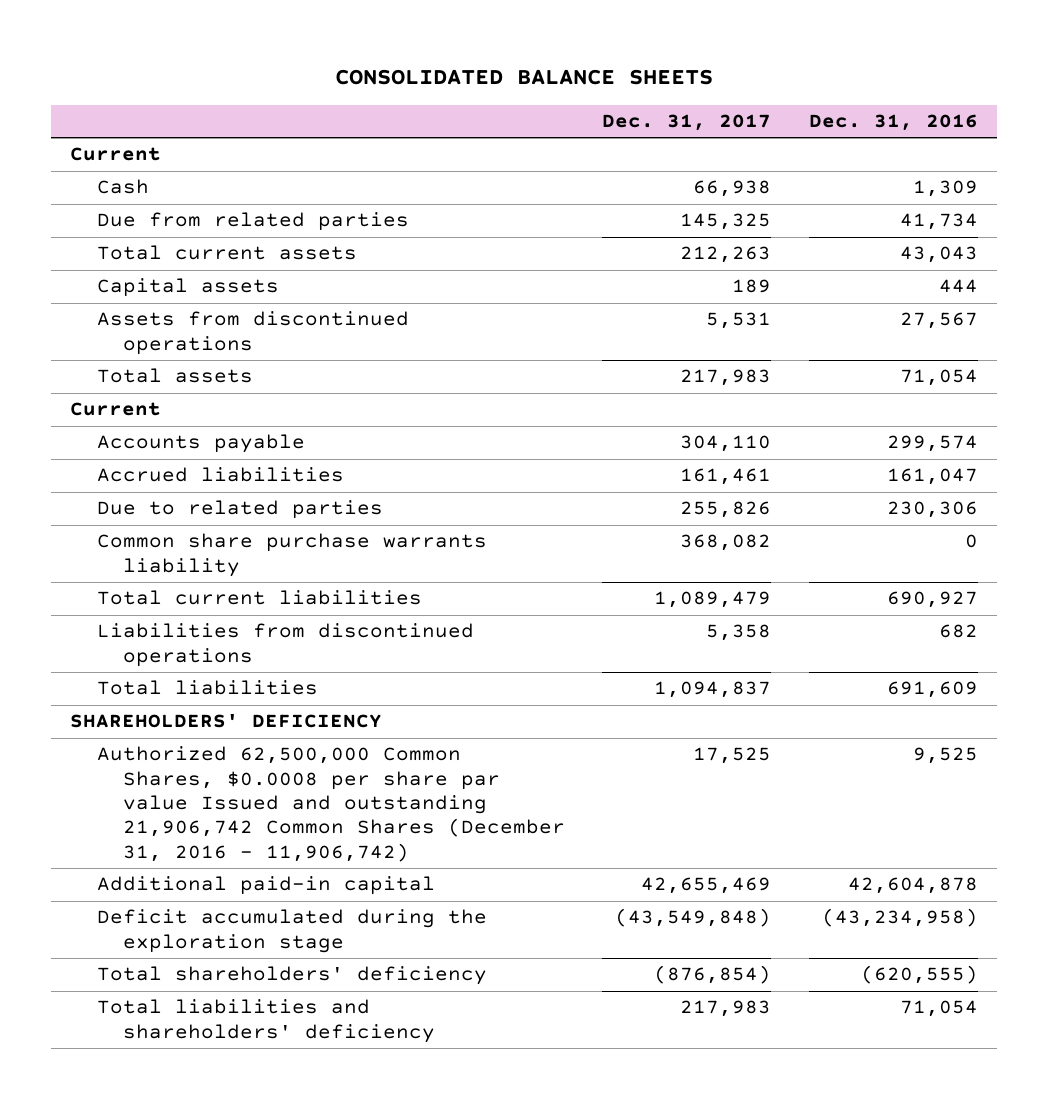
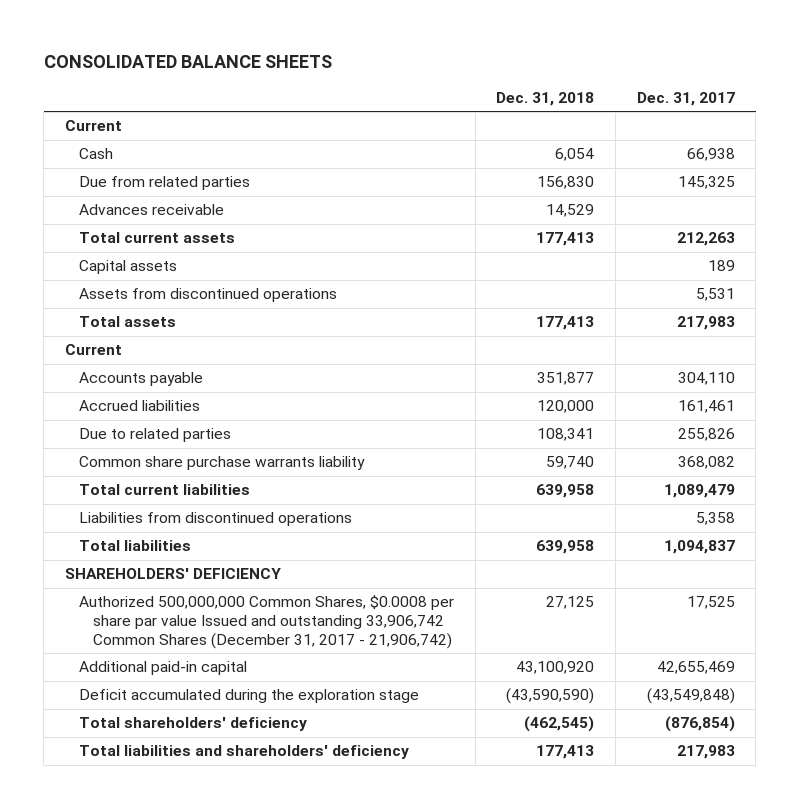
- | Dec. 31, 2017 | Dec. 31, 2016
+ | Dec. 31, 2018 | Dec. 31, 2017
+ Advances receivable | 14,529 |
- Authorized 62,500,000 Common Shares, $0.0008 per share par value Issued and outstanding 21,906,742 Common Shares (December 31, 2016 - 11,906,742) | 17,525 | 9,525
+ Authorized 500,000,000 Common Shares, $0.0008 per share par value Issued and outstanding 33,906,742 Common Shares (December 31, 2017 - 21,906,742) | 27,125 | 17,525

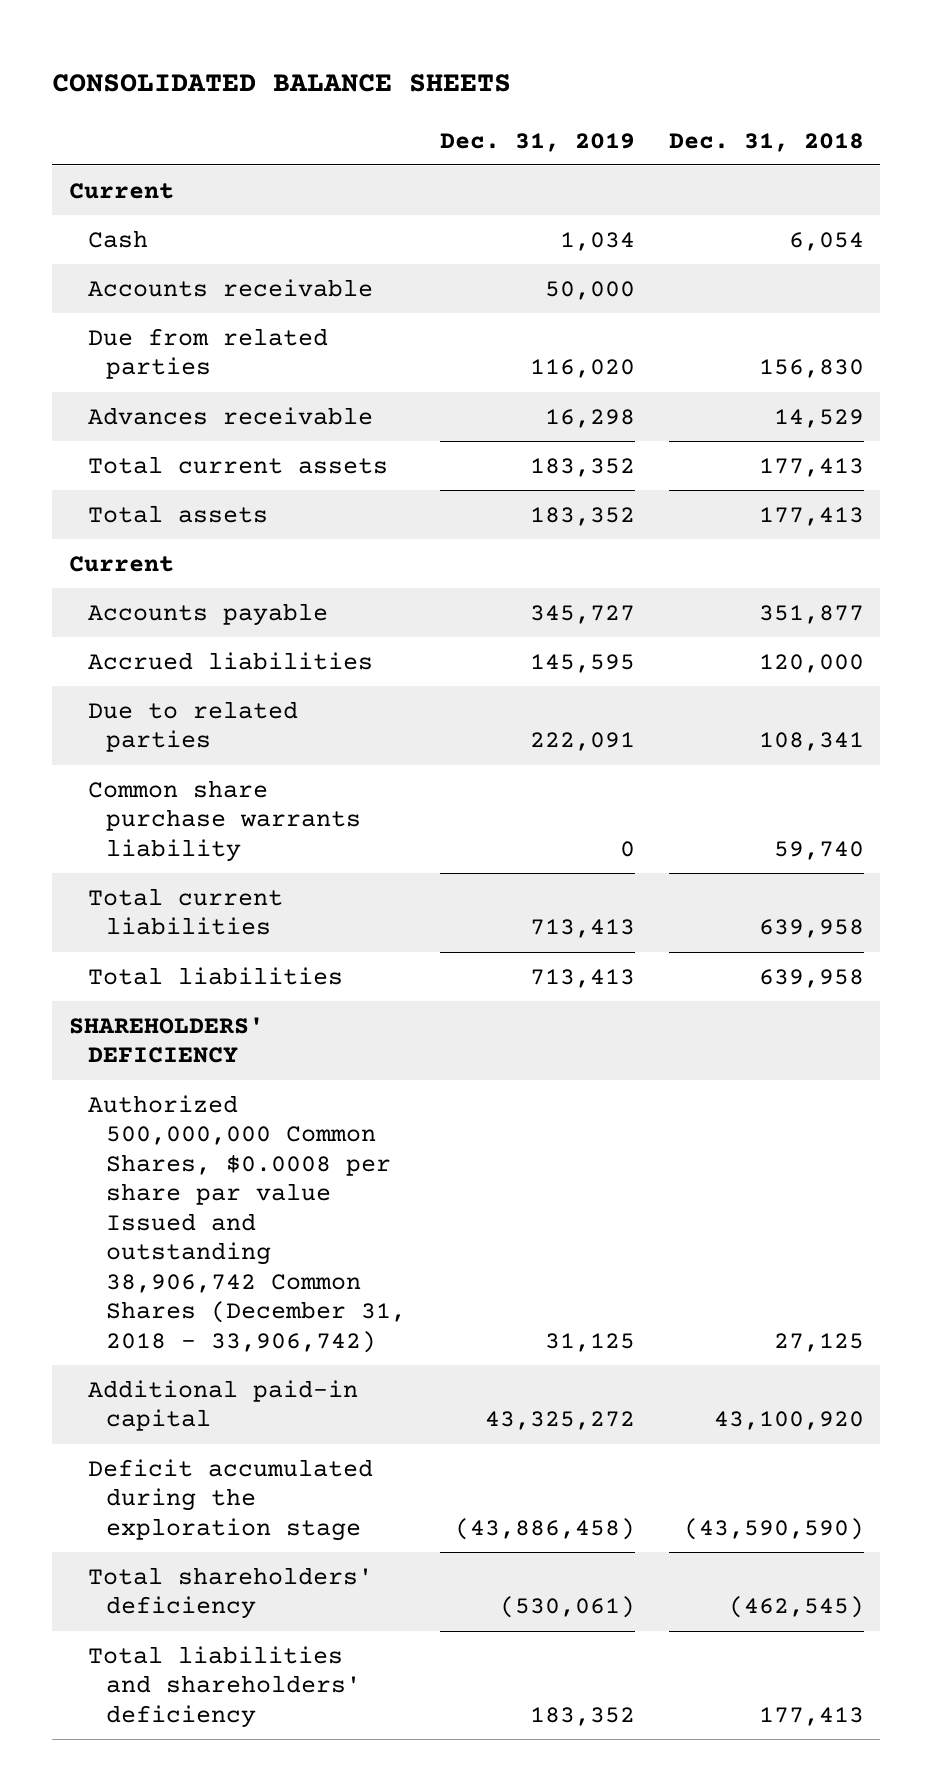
- | Dec. 31, 2018 | Dec. 31, 2017
+ | Dec. 31, 2019 | Dec. 31, 2018
+ Accounts receivable | 50,000 |
- Capital assets | | 189
- Assets from discontinued operations | | 5,531
- Liabilities from discontinued operations | | 5,358
- Authorized 500,000,000 Common Shares, $0.0008 per share par value Issued and outstanding 33,906,742 Common Shares (December 31, 2017 - 21,906,742) | 27,125 | 17,525
+ Authorized 500,000,000 Common Shares, $0.0008 per share par value Issued and outstanding 38,906,742 Common Shares (December 31, 2018 - 33,906,742) | 31,125 | 27,125

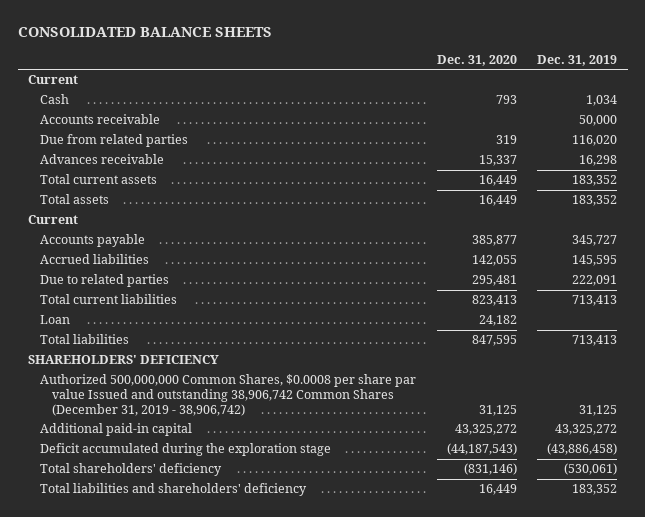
- | Dec. 31, 2019 | Dec. 31, 2018
+ | Dec. 31, 2020 | Dec. 31, 2019
- Common share purchase warrants liability | 0 | 59,740
+ Loan | 24,182 |
- Authorized 500,000,000 Common Shares, $0.0008 per share par value Issued and outstanding 38,906,742 Common Shares (December 31, 2018 - 33,906,742) | 31,125 | 27,125
+ Authorized 500,000,000 Common Shares, $0.0008 per share par value Issued and outstanding 38,906,742 Common Shares (December 31, 2019 - 38,906,742) | 31,125 | 31,125

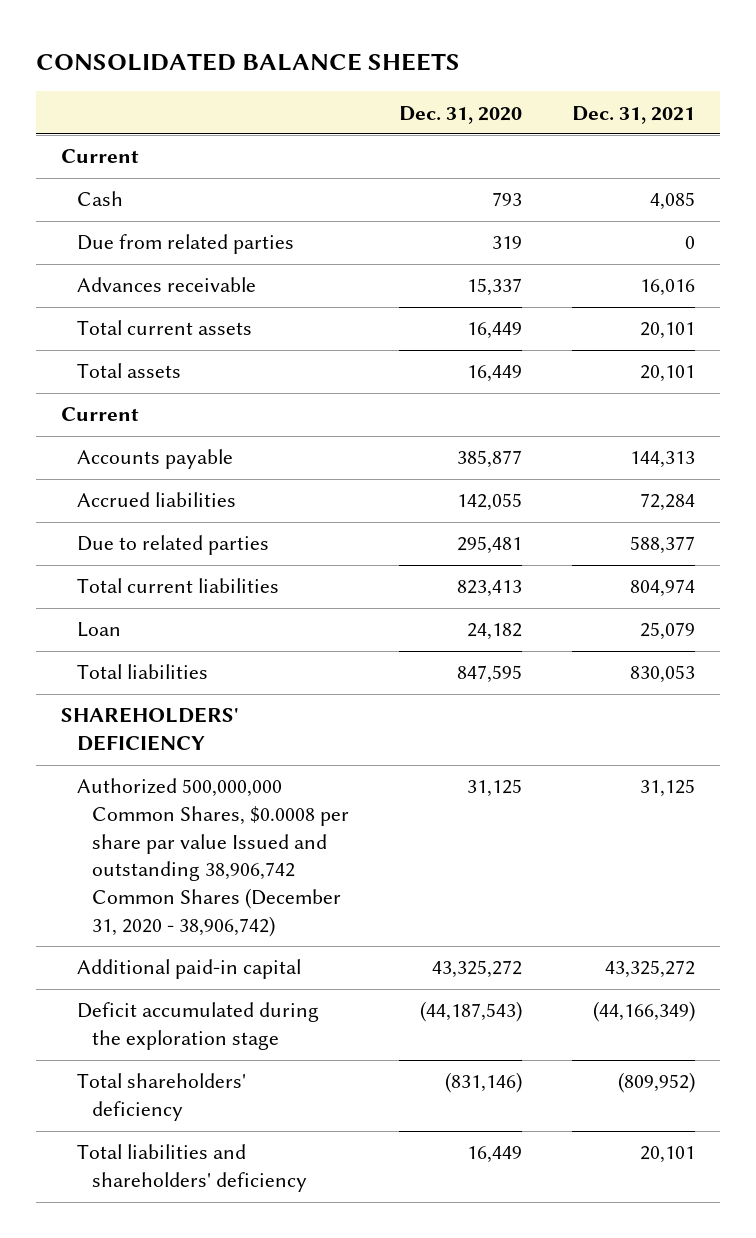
- | Dec. 31, 2020 | Dec. 31, 2019
+ | Dec. 31, 2020 | Dec. 31, 2021
- Accounts receivable | | 50,000
- Authorized 500,000,000 Common Shares, $0.0008 per share par value Issued and outstanding 38,906,742 Common Shares (December 31, 2019 - 38,906,742) | 31,125 | 31,125
+ Authorized 500,000,000 Common Shares, $0.0008 per share par value Issued and outstanding 38,906,742 Common Shares (December 31, 2020 - 38,906,742) | 31,125 | 31,125

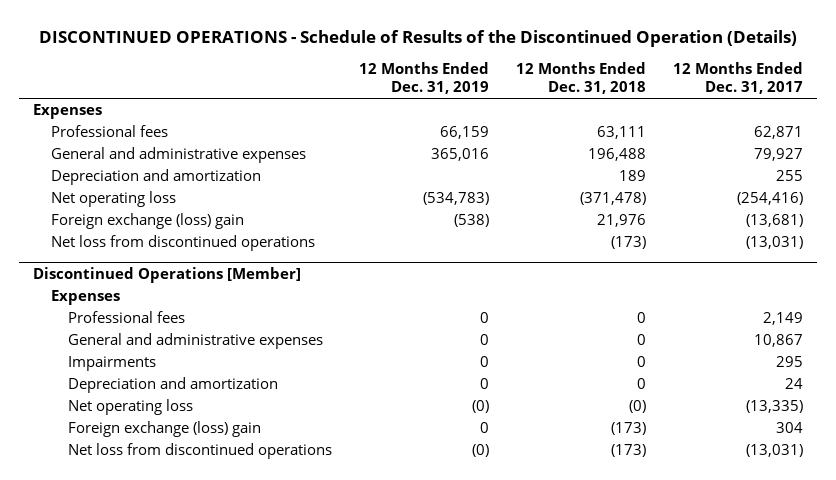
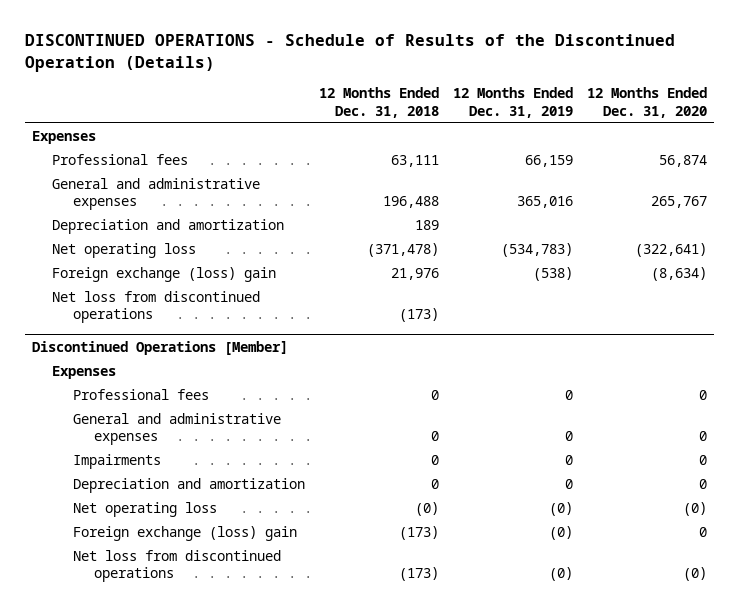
- | 12 Months Ended Dec. 31, 2019 | 12 Months Ended Dec. 31, 2018 | 12 Months Ended Dec. 31, 2017
+ | 12 Months Ended Dec. 31, 2018 | 12 Months Ended Dec. 31, 2019 | 12 Months Ended Dec. 31, 2020
@ Discontinued Operations [Member]
- Foreign exchange (loss) gain | 0 | (173) | 304
+ Foreign exchange (loss) gain | (173) | (0) | 0

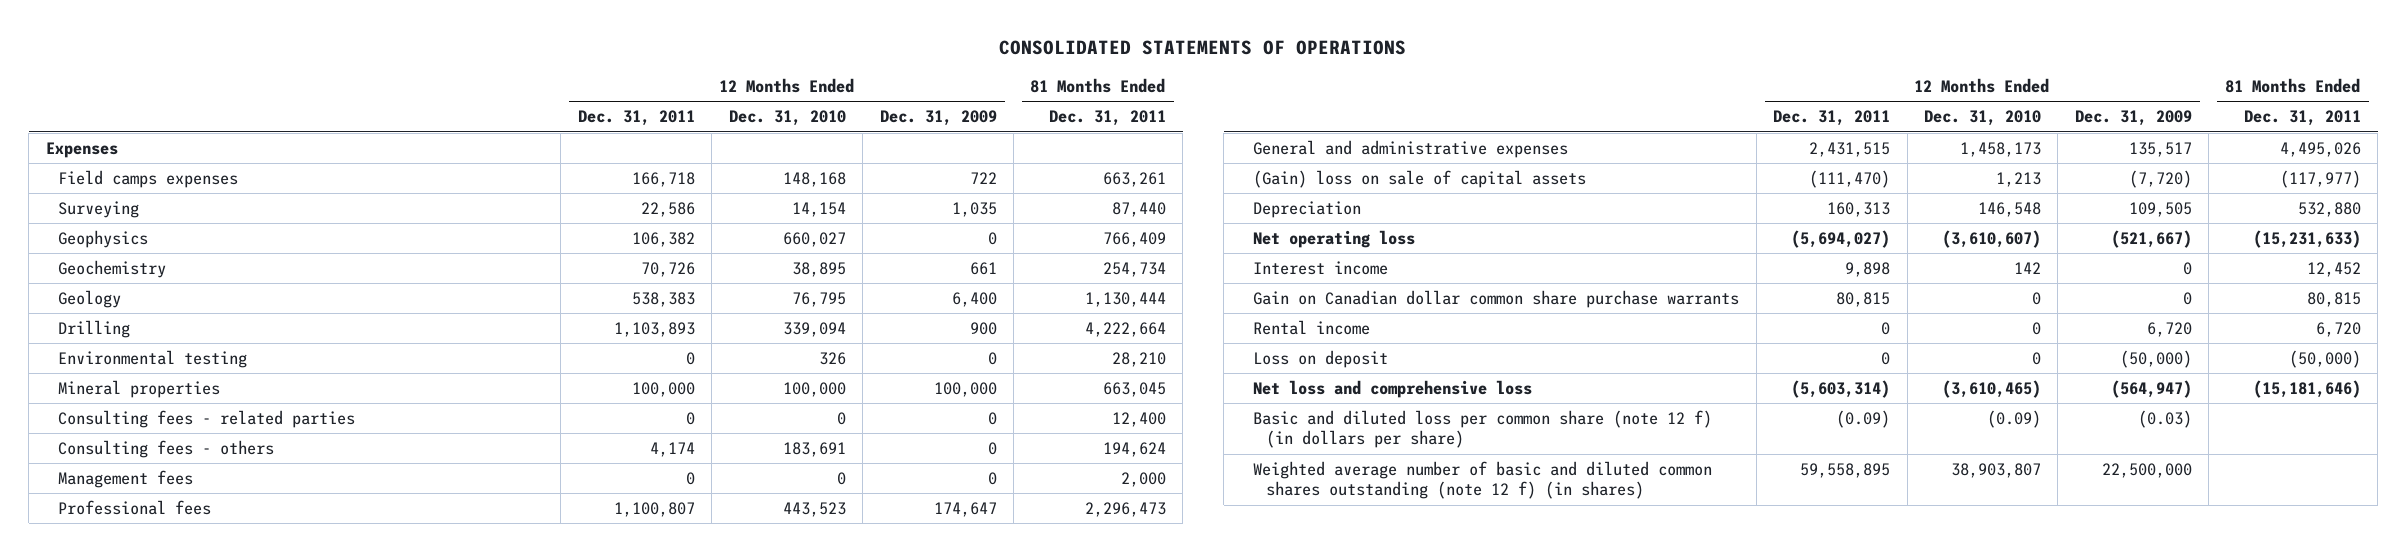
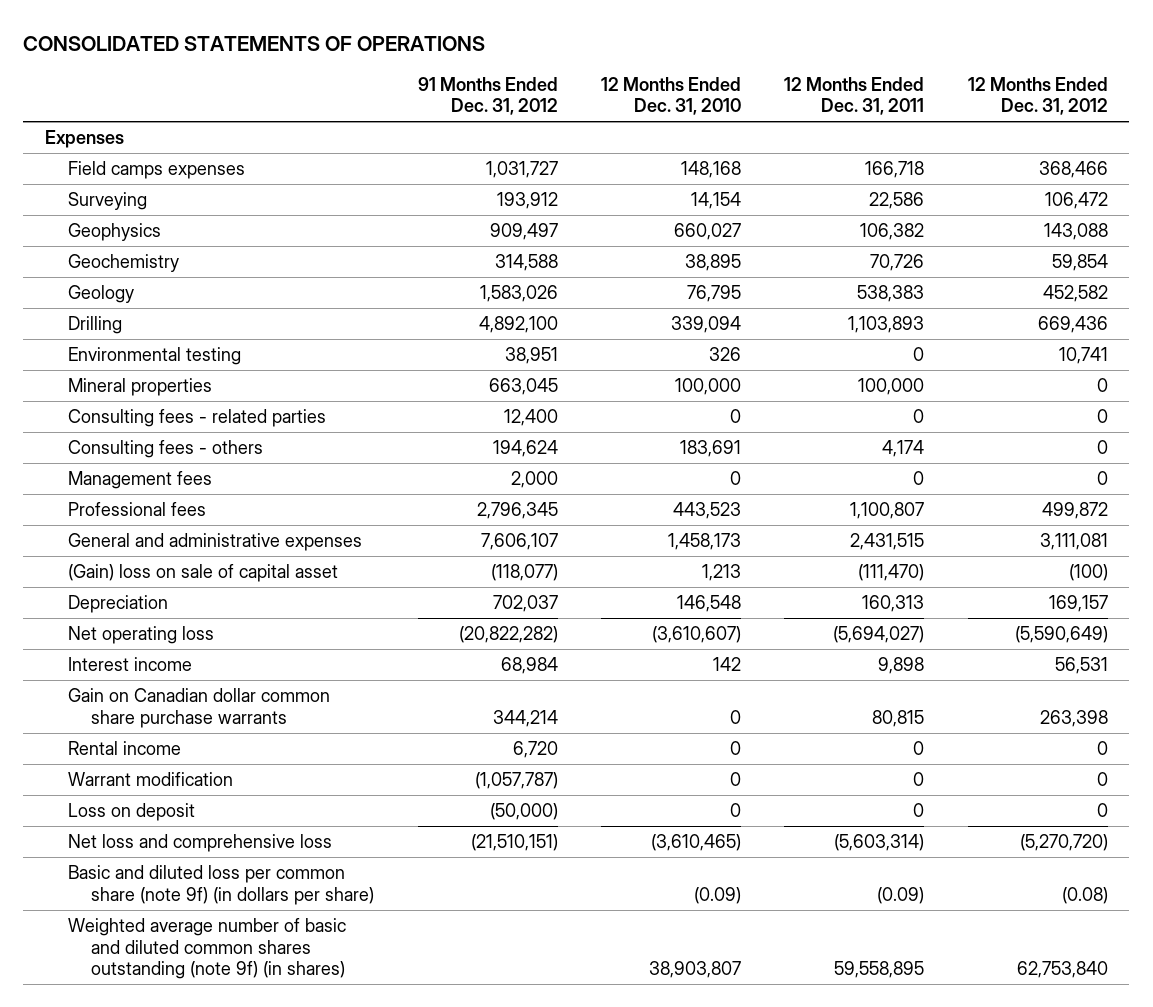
- | 12 Months Ended Dec. 31, 2011 | 12 Months Ended Dec. 31, 2010 | 12 Months Ended Dec. 31, 2009 | 81 Months Ended Dec. 31, 2011
+ | 91 Months Ended Dec. 31, 2012 | 12 Months Ended Dec. 31, 2010 | 12 Months Ended Dec. 31, 2011 | 12 Months Ended Dec. 31, 2012
- (Gain) loss on sale of capital assets | (111,470) | 1,213 | (7,720) | (117,977)
+ (Gain) loss on sale of capital asset | (118,077) | 1,213 | (111,470) | (100)
+ Warrant modification | (1,057,787) | 0 | 0 | 0
- Basic and diluted loss per common share (note 12 f) (in dollars per share) | (0.09) | (0.09) | (0.03) |
- Weighted average number of basic and diluted common shares outstanding (note 12 f) (in shares) | 59,558,895 | 38,903,807 | 22,500,000 |
+ Basic and diluted loss per common share (note 9f) (in dollars per share) | | (0.09) | (0.09) | (0.08)
+ Weighted average number of basic and diluted common shares outstanding (note 9f) (in shares) | | 38,903,807 | 59,558,895 | 62,753,840

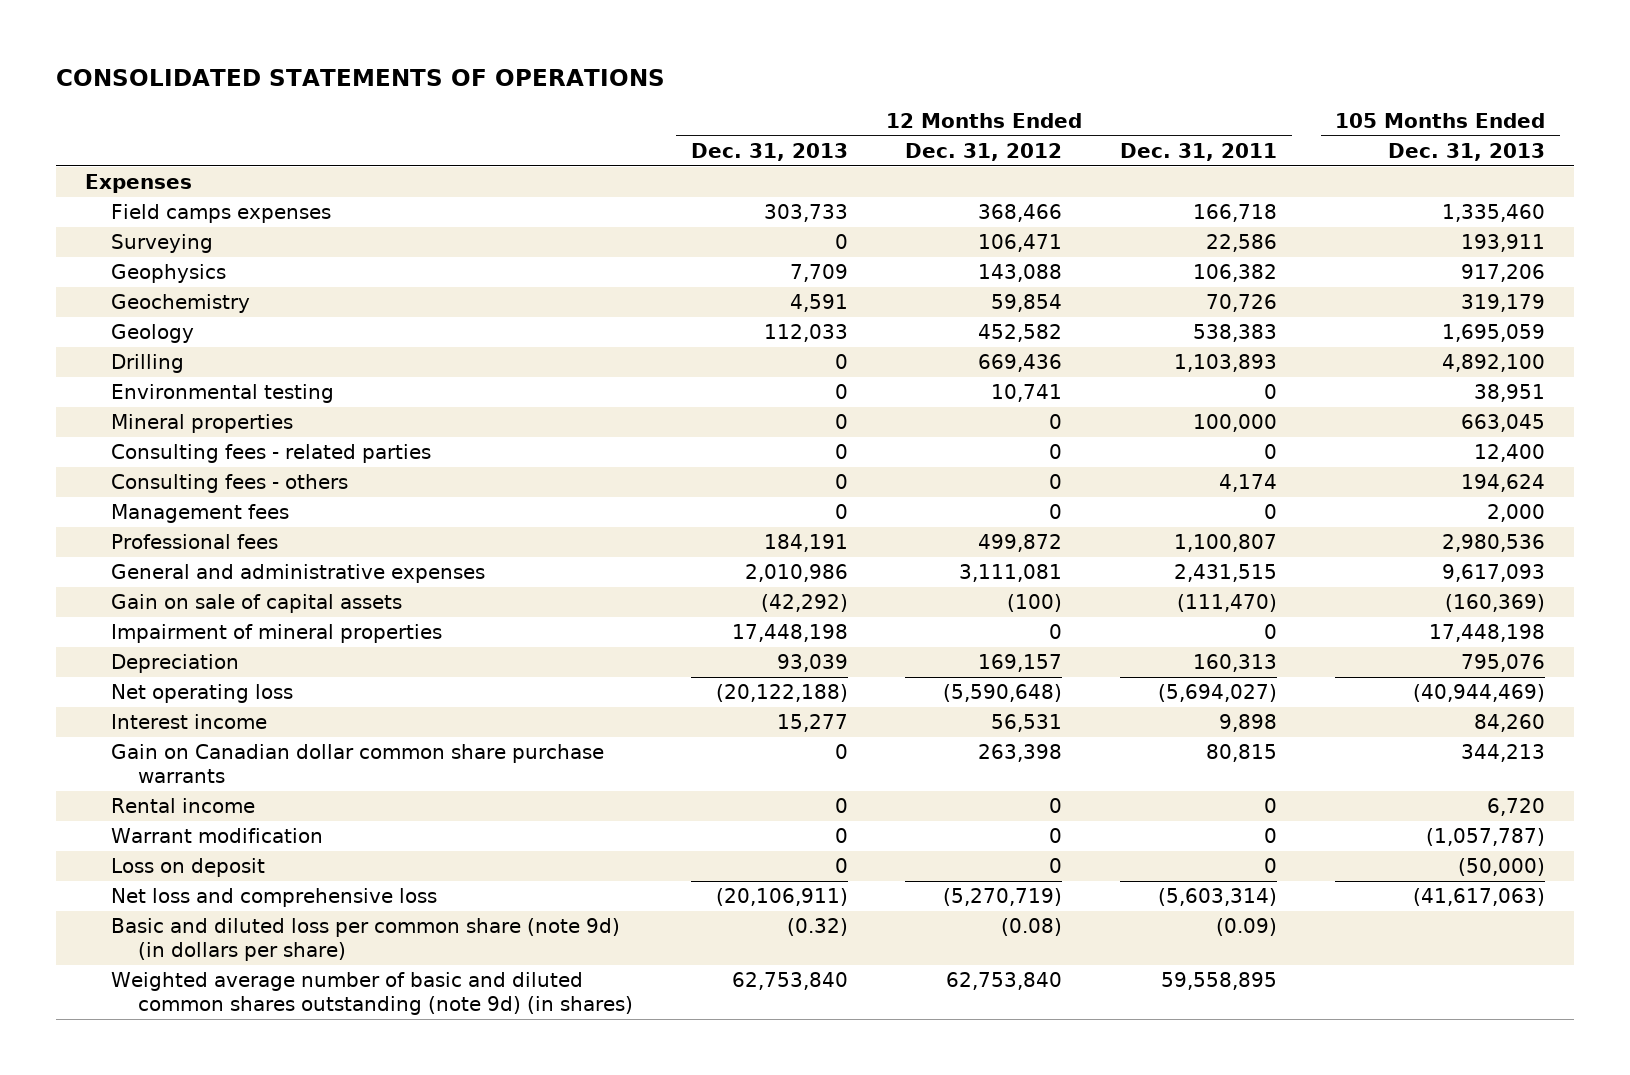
- | 91 Months Ended Dec. 31, 2012 | 12 Months Ended Dec. 31, 2010 | 12 Months Ended Dec. 31, 2011 | 12 Months Ended Dec. 31, 2012
+ | 12 Months Ended Dec. 31, 2013 | 12 Months Ended Dec. 31, 2012 | 12 Months Ended Dec. 31, 2011 | 105 Months Ended Dec. 31, 2013
- Surveying | 193,912 | 14,154 | 22,586 | 106,472
+ Surveying | 0 | 106,471 | 22,586 | 193,911
- (Gain) loss on sale of capital asset | (118,077) | 1,213 | (111,470) | (100)
+ Gain on sale of capital assets | (42,292) | (100) | (111,470) | (160,369)
+ Impairment of mineral properties | 17,448,198 | 0 | 0 | 17,448,198
- Net operating loss | (20,822,282) | (3,610,607) | (5,694,027) | (5,590,649)
+ Net operating loss | (20,122,188) | (5,590,648) | (5,694,027) | (40,944,469)
- Net loss and comprehensive loss | (21,510,151) | (3,610,465) | (5,603,314) | (5,270,720)
- Basic and diluted loss per common share (note 9f) (in dollars per share) | | (0.09) | (0.09) | (0.08)
- Weighted average number of basic and diluted common shares outstanding (note 9f) (in shares) | | 38,903,807 | 59,558,895 | 62,753,840
+ Net loss and comprehensive loss | (20,106,911) | (5,270,719) | (5,603,314) | (41,617,063)
+ Basic and diluted loss per common share (note 9d) (in dollars per share) | (0.32) | (0.08) | (0.09) |
+ Weighted average number of basic and diluted common shares outstanding (note 9d) (in shares) | 62,753,840 | 62,753,840 | 59,558,895 |

